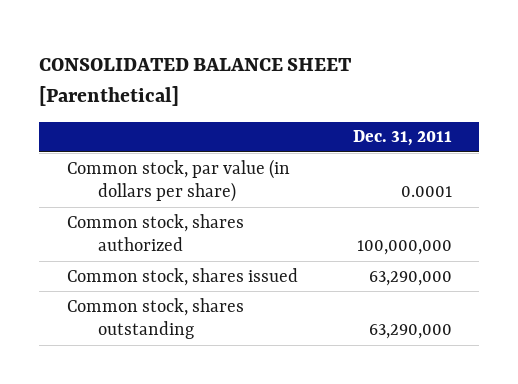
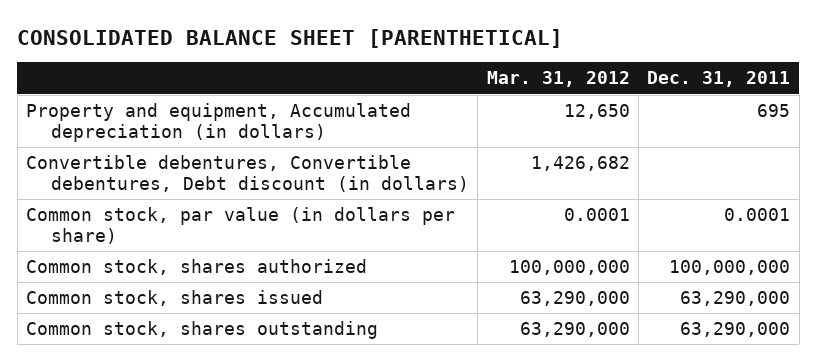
- CONSOLIDATED BALANCE SHEET [Parenthetical]
+ CONSOLIDATED BALANCE SHEET [PARENTHETICAL]
- | Dec. 31, 2011
+ | Mar. 31, 2012 | Dec. 31, 2011
+ Property and equipment, Accumulated depreciation (in dollars) | 12,650 | 695
+ Convertible debentures, Convertible debentures, Debt discount (in dollars) | 1,426,682 |

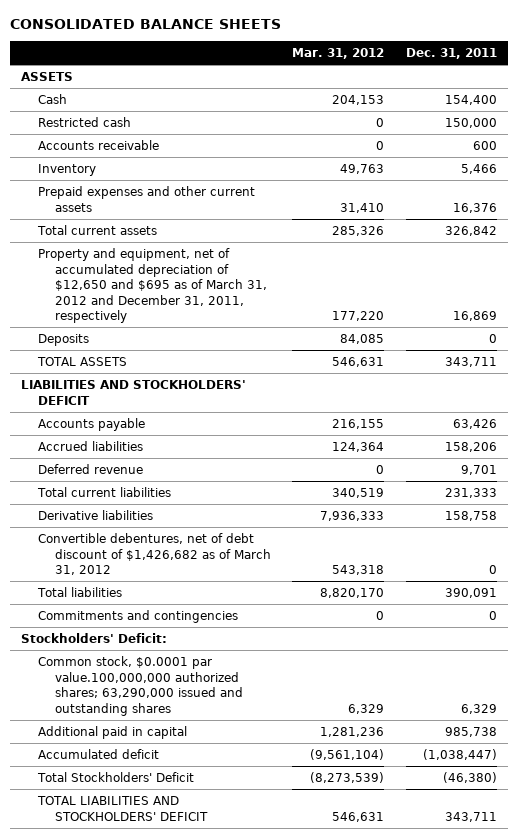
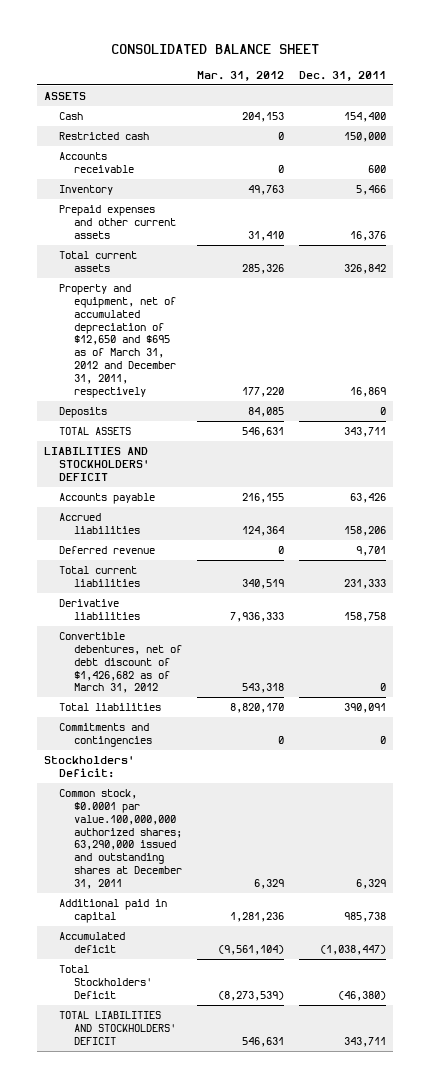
- CONSOLIDATED BALANCE SHEETS
+ CONSOLIDATED BALANCE SHEET
- Common stock, $0.0001 par value.100,000,000 authorized shares; 63,290,000 issued and outstanding shares | 6,329 | 6,329
+ Common stock, $0.0001 par value.100,000,000 authorized shares; 63,290,000 issued and outstanding shares at December 31, 2011 | 6,329 | 6,329

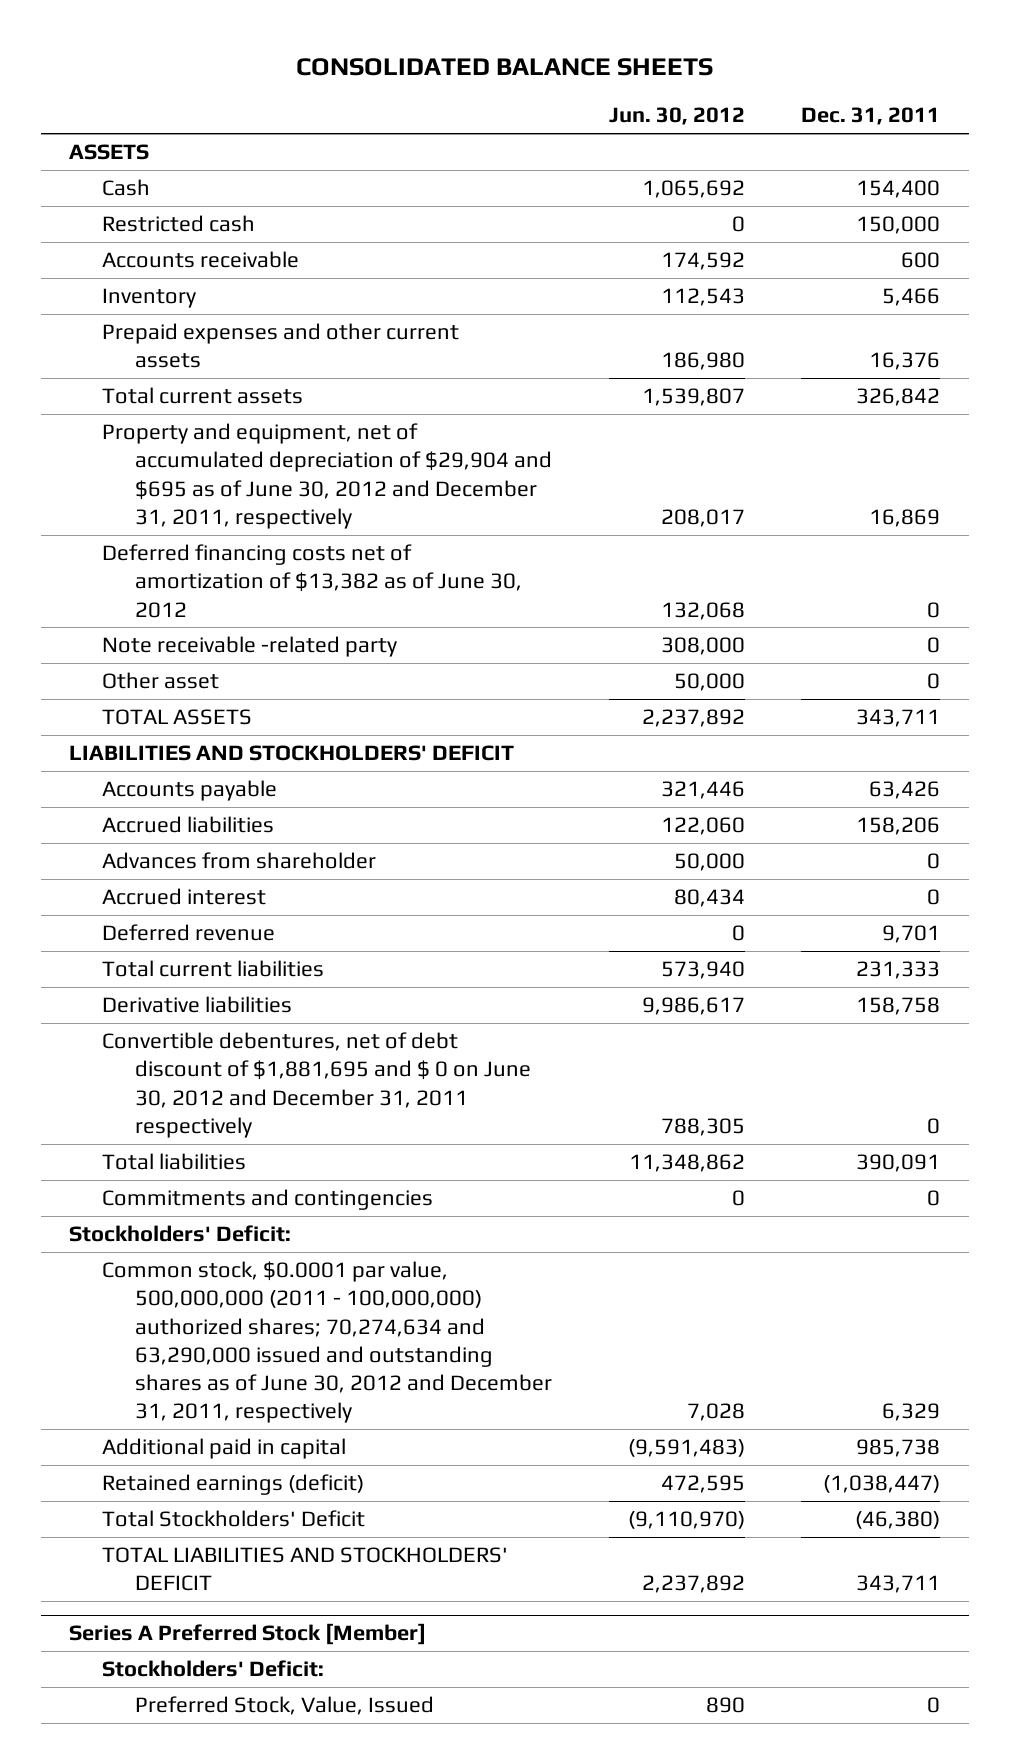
- CONSOLIDATED BALANCE SHEET
+ CONSOLIDATED BALANCE SHEETS
- | Mar. 31, 2012 | Dec. 31, 2011
+ | Jun. 30, 2012 | Dec. 31, 2011
- Property and equipment, net of accumulated depreciation of $12,650 and $695 as of March 31, 2012 and December 31, 2011, respectively | 177,220 | 16,869
- Deposits | 84,085 | 0
+ Property and equipment, net of accumulated depreciation of $29,904 and $695 as of June 30, 2012 and December 31, 2011, respectively | 208,017 | 16,869
+ Deferred financing costs net of amortization of $13,382 as of June 30, 2012 | 132,068 | 0
+ Note receivable -related party | 308,000 | 0
+ Other asset | 50,000 | 0
+ Advances from shareholder | 50,000 | 0
+ Accrued interest | 80,434 | 0
- Convertible debentures, net of debt discount of $1,426,682 as of March 31, 2012 | 543,318 | 0
+ Convertible debentures, net of debt discount of $1,881,695 and $ 0 on June 30, 2012 and December 31, 2011 respectively | 788,305 | 0
- Common stock, $0.0001 par value.100,000,000 authorized shares; 63,290,000 issued and outstanding shares at December 31, 2011 | 6,329 | 6,329
+ Common stock, $0.0001 par value, 500,000,000 (2011 - 100,000,000) authorized shares; 70,274,634 and 63,290,000 issued and outstanding shares as of June 30, 2012 and December 31, 2011, respectively | 7,028 | 6,329
- Accumulated deficit | (9,561,104) | (1,038,447)
+ Retained earnings (deficit) | 472,595 | (1,038,447)
+ Series A Preferred Stock [Member]
+ Stockholders' Deficit:
+ Preferred Stock, Value, Issued | 890 | 0

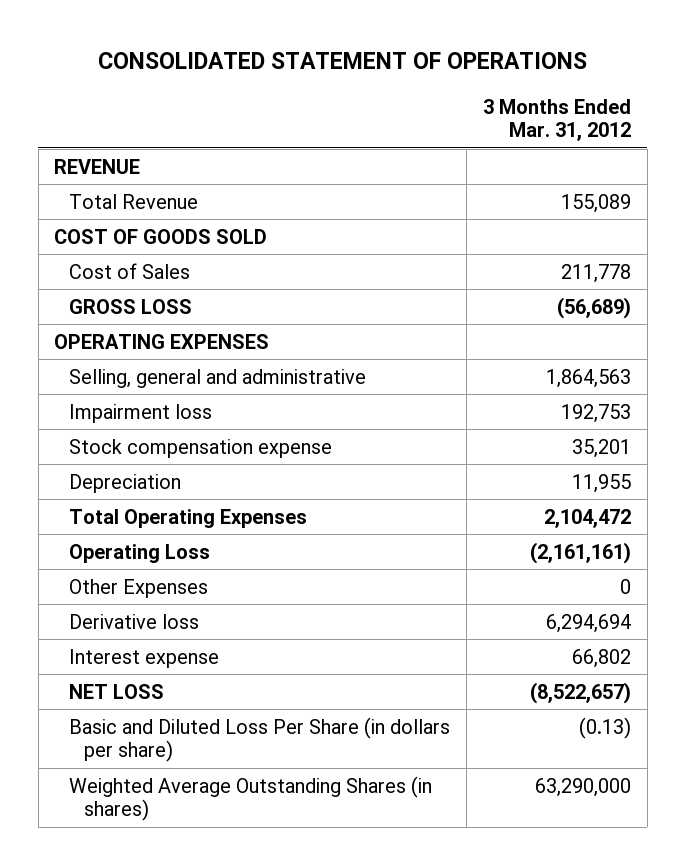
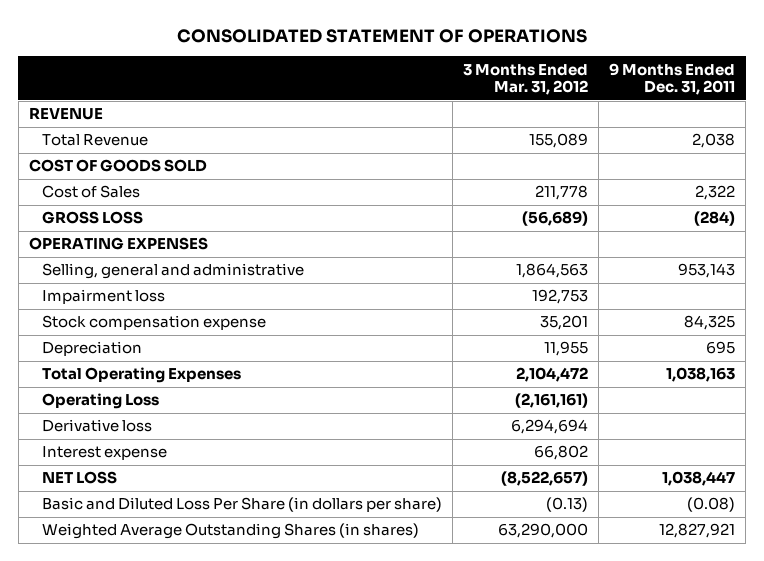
- | 3 Months Ended Mar. 31, 2012
+ | 3 Months Ended Mar. 31, 2012 | 9 Months Ended Dec. 31, 2011
- Other Expenses | 0

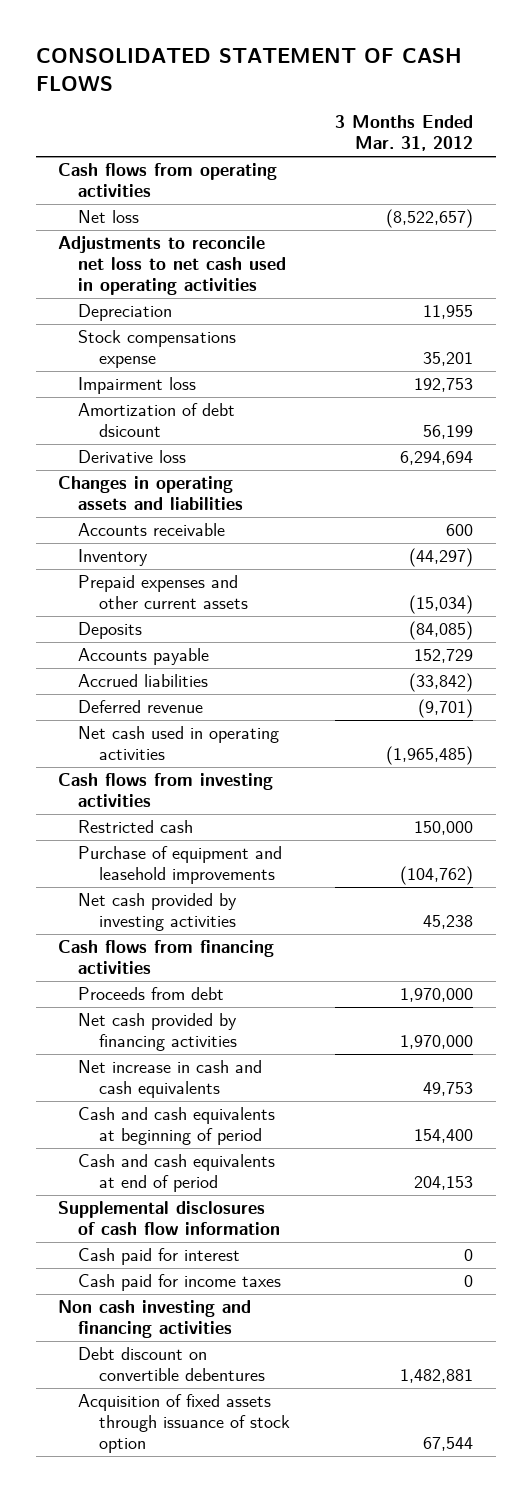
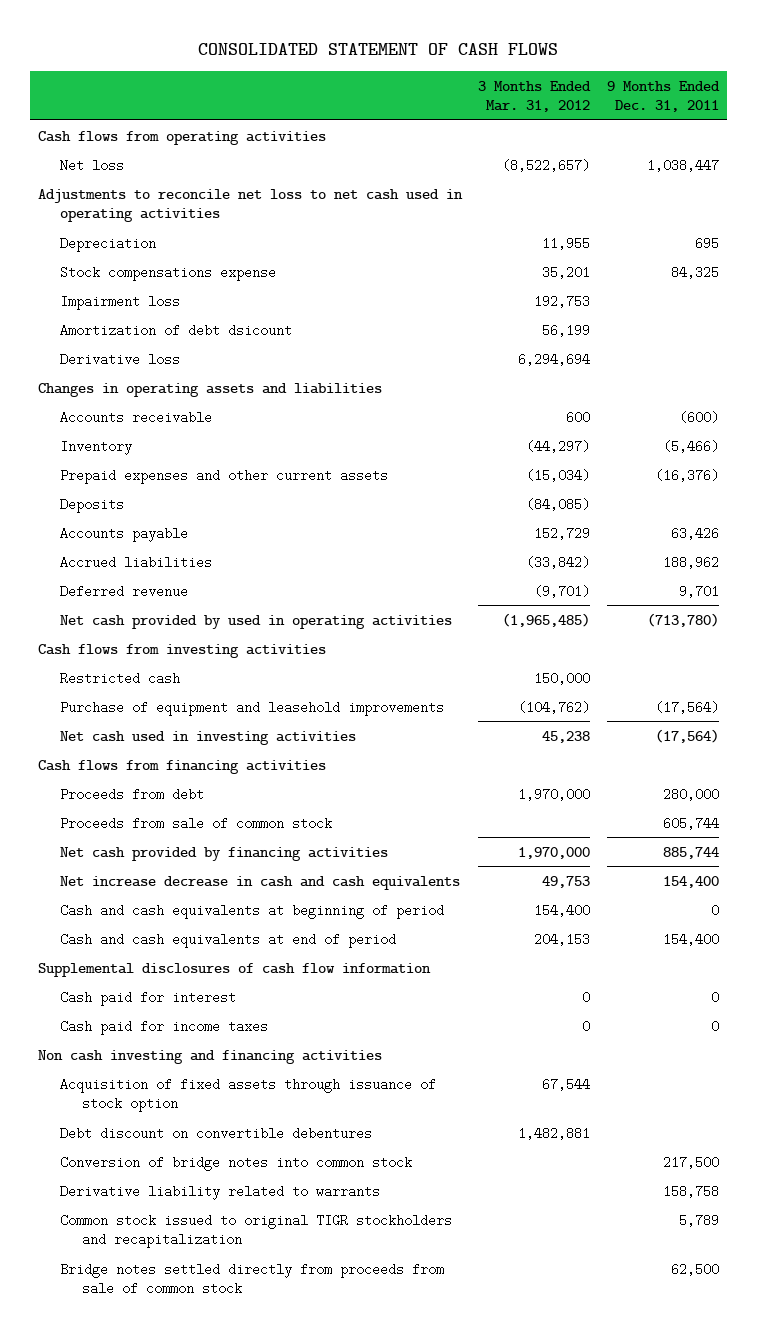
- | 3 Months Ended Mar. 31, 2012
+ | 3 Months Ended Mar. 31, 2012 | 9 Months Ended Dec. 31, 2011
- Net cash used in operating activities | (1,965,485)
+ Net cash provided by used in operating activities | (1,965,485) | (713,780)
- Net cash provided by investing activities | 45,238
+ Net cash used in investing activities | 45,238 | (17,564)
+ Proceeds from sale of common stock | | 605,744
- Net increase in cash and cash equivalents | 49,753
+ Net increase decrease in cash and cash equivalents | 49,753 | 154,400
moved down: Debt discount on convertible debentures | 1,482,881 |
+ Conversion of bridge notes into common stock | | 217,500
+ Derivative liability related to warrants | | 158,758
+ Common stock issued to original TIGR stockholders and recapitalization | | 5,789
+ Bridge notes settled directly from proceeds from sale of common stock | | 62,500

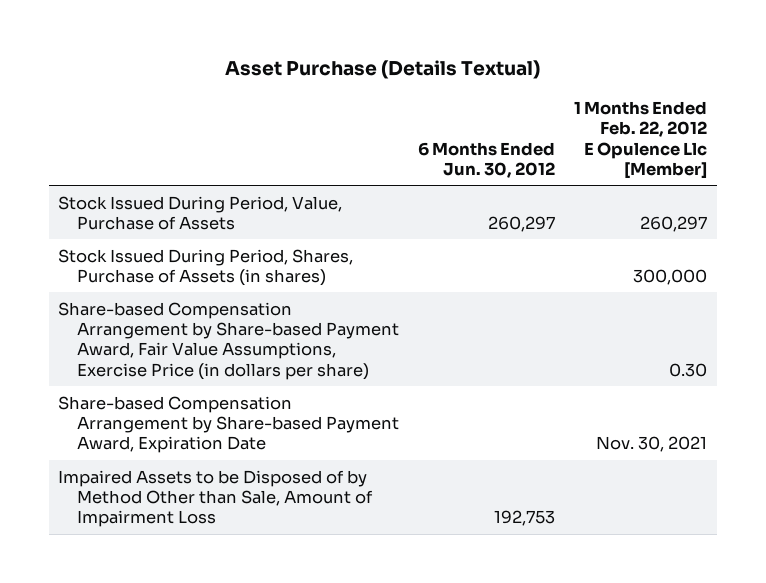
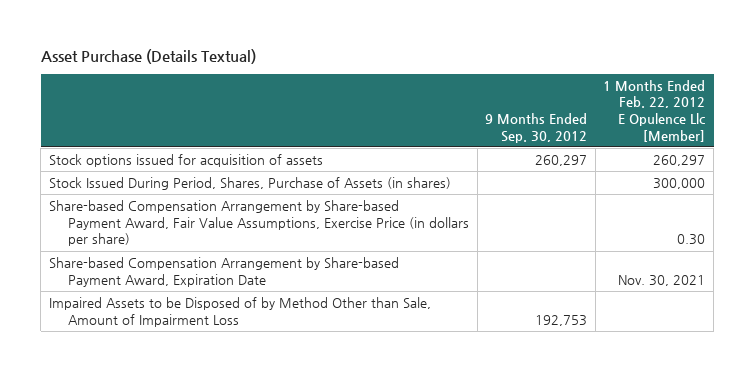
- | 6 Months Ended Jun. 30, 2012 | 1 Months Ended Feb. 22, 2012 E Opulence Llc [Member]
+ | 9 Months Ended Sep. 30, 2012 | 1 Months Ended Feb. 22, 2012 E Opulence Llc [Member]
- Stock Issued During Period, Value, Purchase of Assets | 260,297 | 260,297
+ Stock options issued for acquisition of assets | 260,297 | 260,297

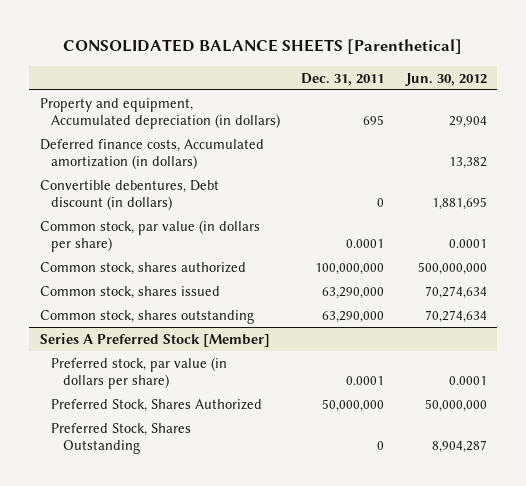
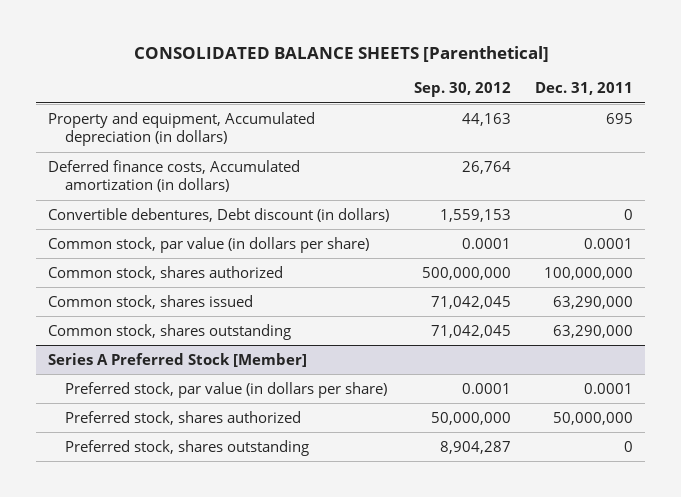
- | Dec. 31, 2011 | Jun. 30, 2012
+ | Sep. 30, 2012 | Dec. 31, 2011
@ Series A Preferred Stock [Member]
- Preferred Stock, Shares Authorized | 50,000,000 | 50,000,000
- Preferred Stock, Shares Outstanding | 0 | 8,904,287
+ Preferred stock, shares authorized | 50,000,000 | 50,000,000
+ Preferred stock, shares outstanding | 8,904,287 | 0

